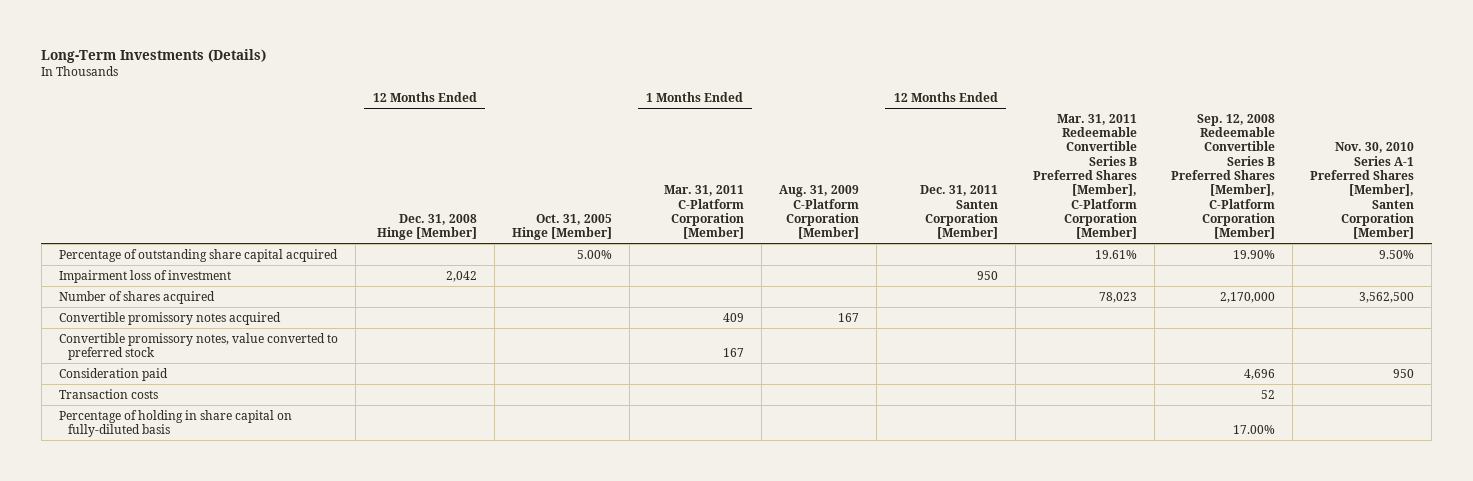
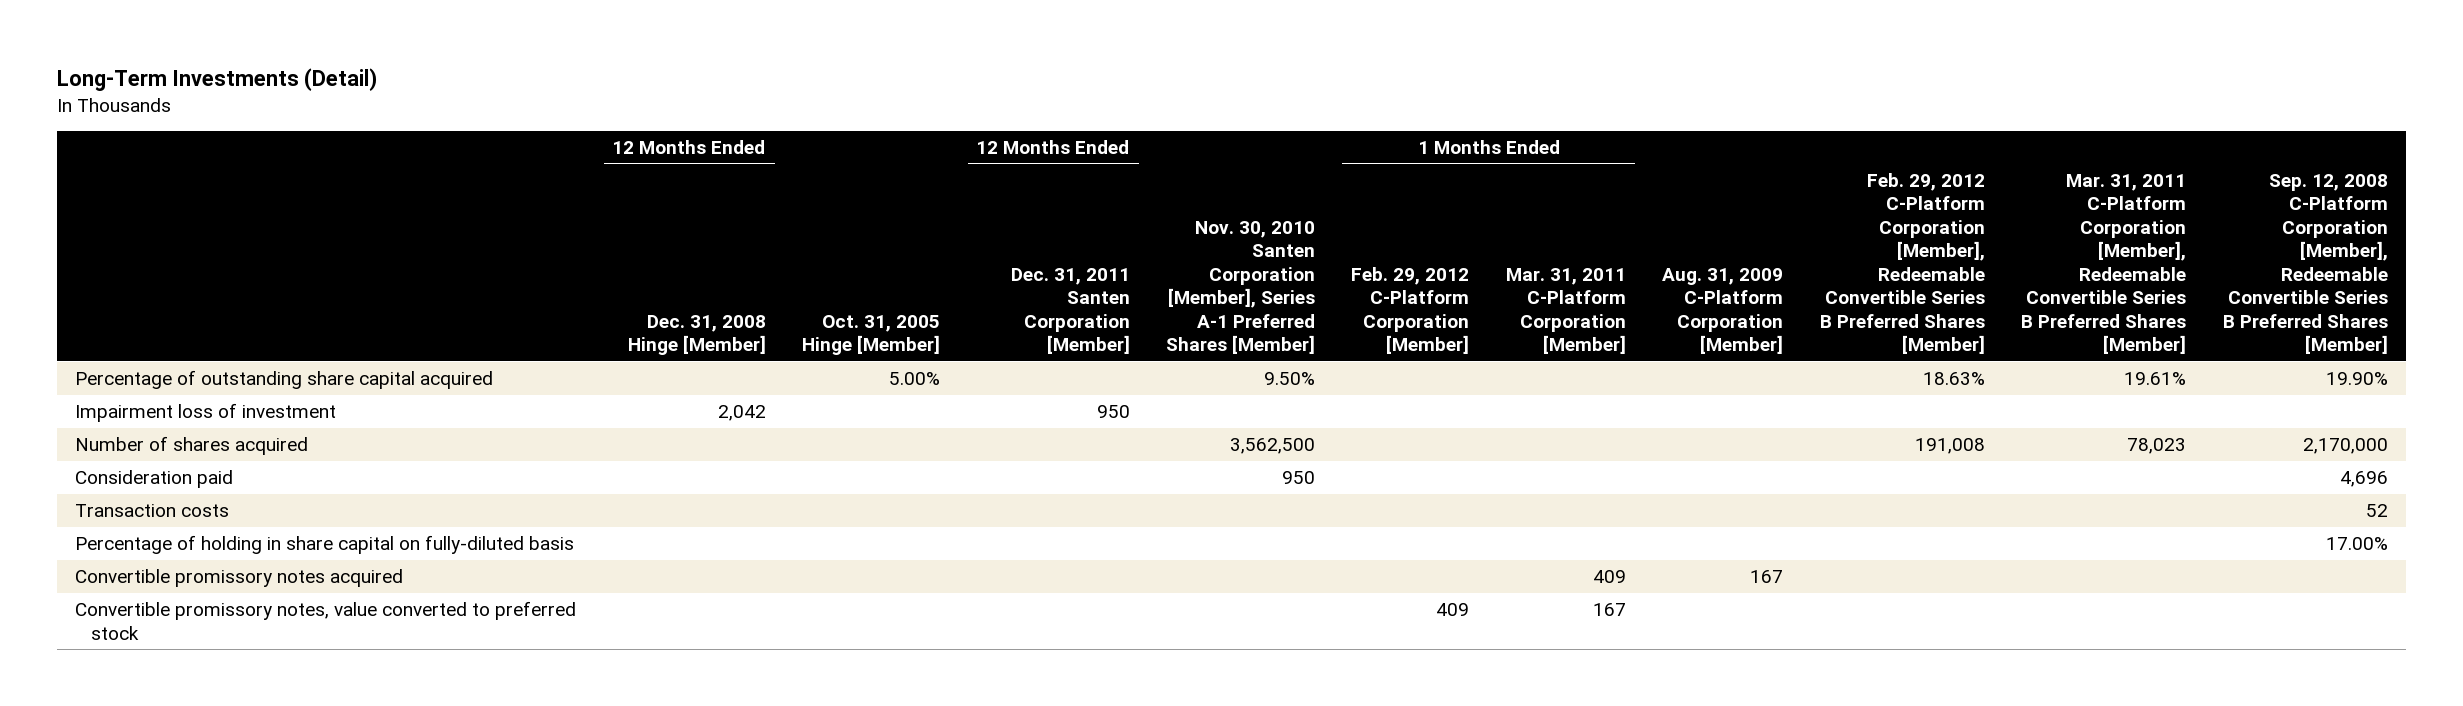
- Long-Term Investments (Details)
+ Long-Term Investments (Detail)
- | 12 Months Ended Dec. 31, 2008 Hinge [Member] | Oct. 31, 2005 Hinge [Member] | 1 Months Ended Mar. 31, 2011 C-Platform Corporation [Member] | Aug. 31, 2009 C-Platform Corporation [Member] | 12 Months Ended Dec. 31, 2011 Santen Corporation [Member] | Mar. 31, 2011 Redeemable Convertible Series B Preferred Shares [Member], C-Platform Corporation [Member] | Sep. 12, 2008 Redeemable Convertible Series B Preferred Shares [Member], C-Platform Corporation [Member] | Nov. 30, 2010 Series A-1 Preferred Shares [Member], Santen Corporation [Member]
+ | 12 Months Ended Dec. 31, 2008 Hinge [Member] | Oct. 31, 2005 Hinge [Member] | 12 Months Ended Dec. 31, 2011 Santen Corporation [Member] | Nov. 30, 2010 Santen Corporation [Member], Series A-1 Preferred Shares [Member] | 1 Months Ended Feb. 29, 2012 C-Platform Corporation [Member] | 1 Months Ended Mar. 31, 2011 C-Platform Corporation [Member] | Aug. 31, 2009 C-Platform Corporation [Member] | Feb. 29, 2012 C-Platform Corporation [Member], Redeemable Convertible Series B Preferred Shares [Member] | Mar. 31, 2011 C-Platform Corporation [Member], Redeemable Convertible Series B Preferred Shares [Member] | Sep. 12, 2008 C-Platform Corporation [Member], Redeemable Convertible Series B Preferred Shares [Member]
moved down: Convertible promissory notes acquired | | | | | | 409 | 167 | | |
moved down: Convertible promissory notes, value converted to preferred stock | | | | | 409 | 167 | | | |

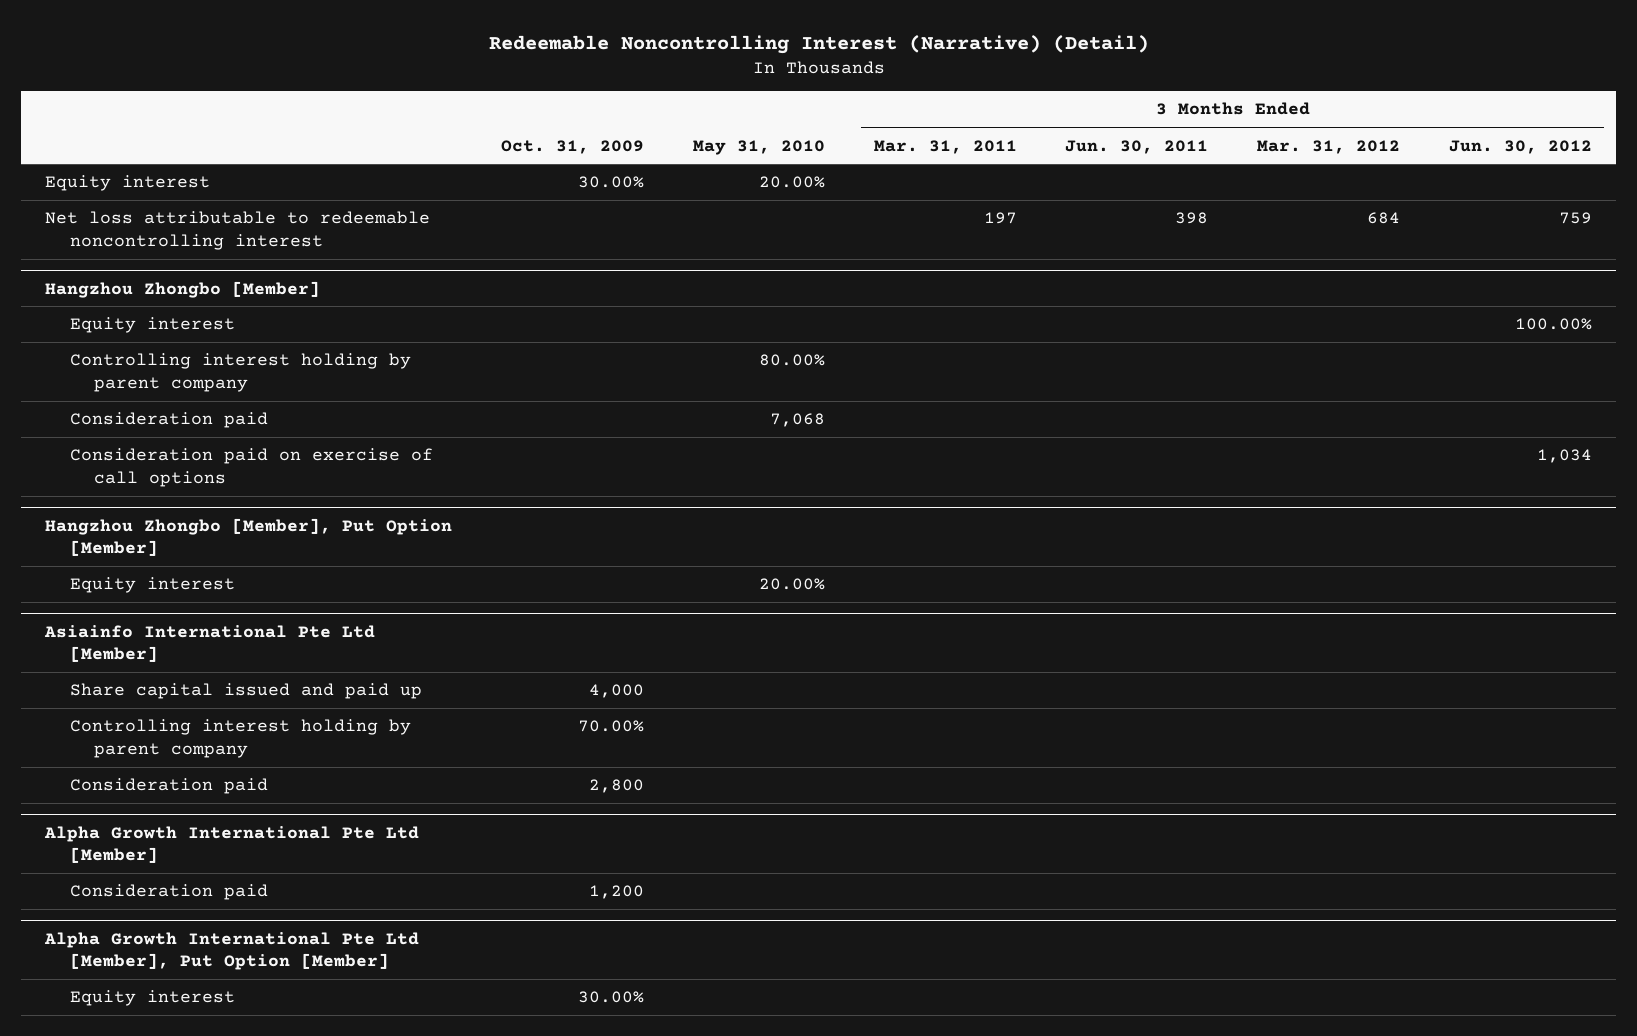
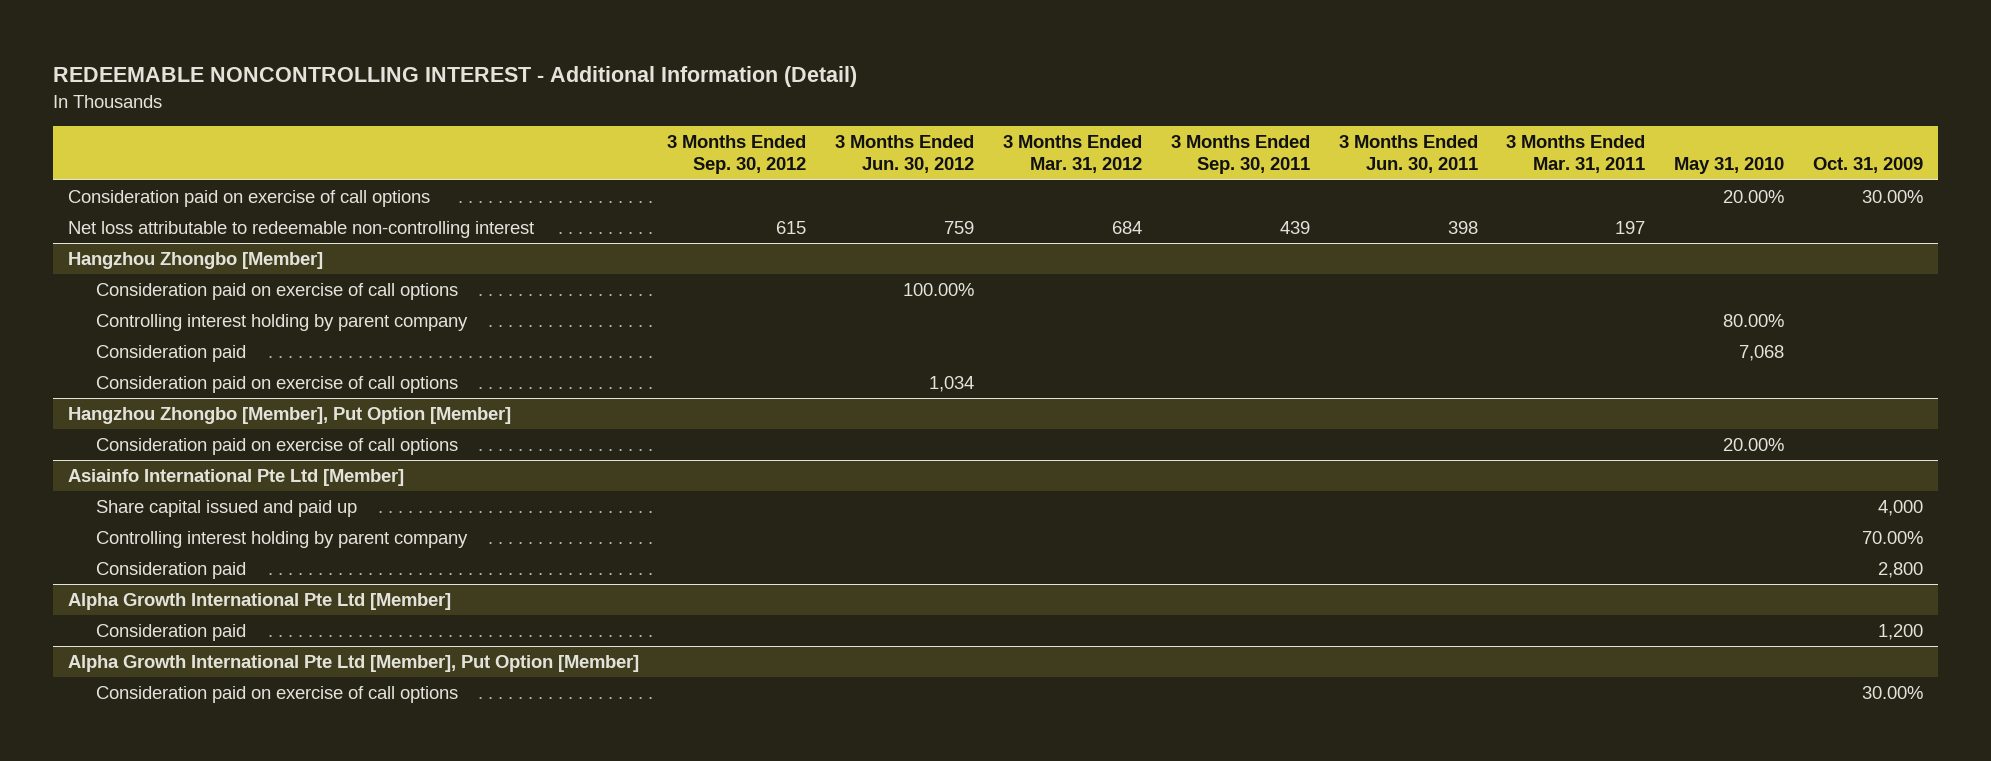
- Redeemable Noncontrolling Interest (Narrative) (Detail)
+ REDEEMABLE NONCONTROLLING INTEREST - Additional Information (Detail)
- | Oct. 31, 2009 | May 31, 2010 | 3 Months Ended Mar. 31, 2011 | 3 Months Ended Jun. 30, 2011 | 3 Months Ended Mar. 31, 2012 | 3 Months Ended Jun. 30, 2012
+ | 3 Months Ended Sep. 30, 2012 | 3 Months Ended Jun. 30, 2012 | 3 Months Ended Mar. 31, 2012 | 3 Months Ended Sep. 30, 2011 | 3 Months Ended Jun. 30, 2011 | 3 Months Ended Mar. 31, 2011 | May 31, 2010 | Oct. 31, 2009
- Equity interest | 30.00% | 20.00% | | | |
- Net loss attributable to redeemable noncontrolling interest | | | 197 | 398 | 684 | 759
+ Consideration paid on exercise of call options | | | | | | | 20.00% | 30.00%
+ Net loss attributable to redeemable non-controlling interest | 615 | 759 | 684 | 439 | 398 | 197 | |
@ Hangzhou Zhongbo [Member]
- Equity interest | | | | | | 100.00%
+ Consideration paid on exercise of call options | | 100.00% | | | | | |
@ Hangzhou Zhongbo [Member], Put Option [Member]
- Equity interest | | 20.00% | | | |
+ Consideration paid on exercise of call options | | | | | | | 20.00% |
@ Alpha Growth International Pte Ltd [Member], Put Option [Member]
- Equity interest | 30.00% | | | | |
+ Consideration paid on exercise of call options | | | | | | | | 30.00%

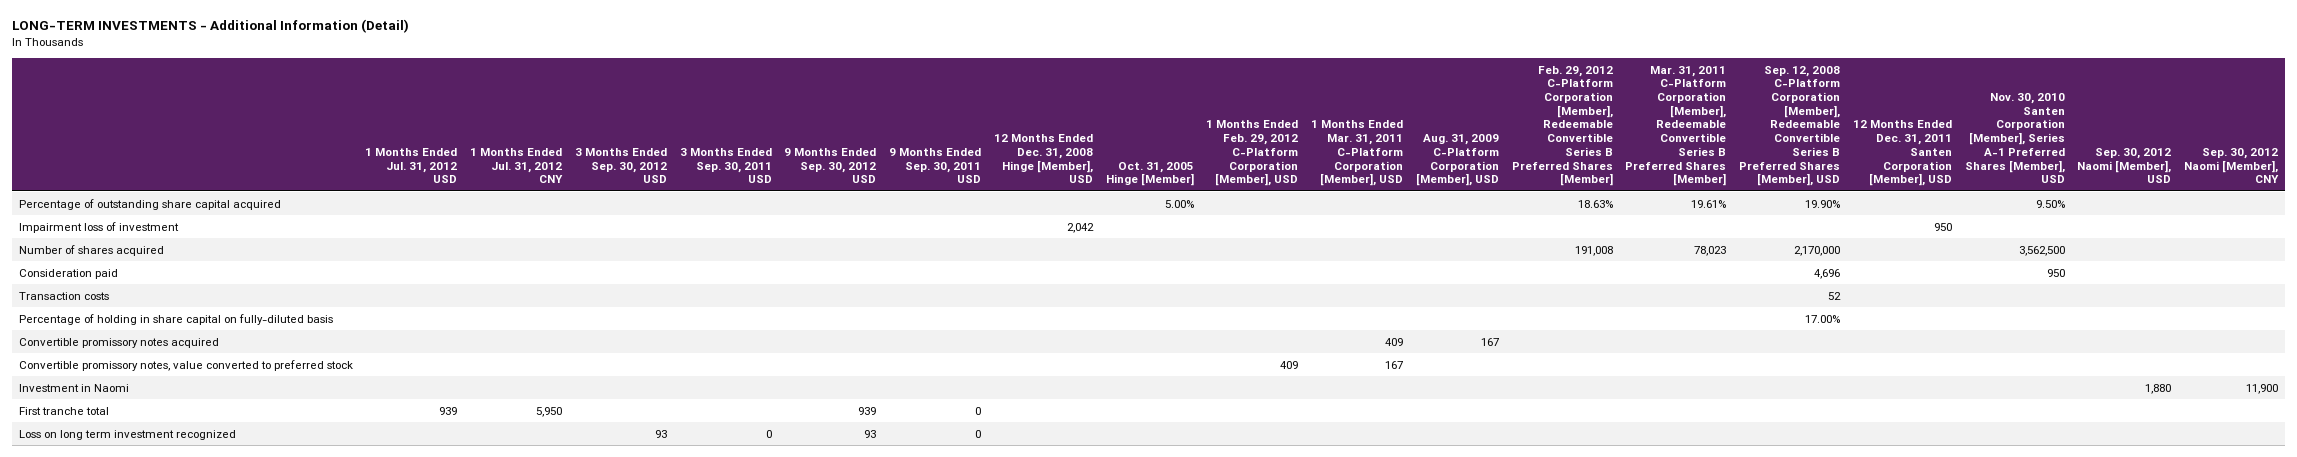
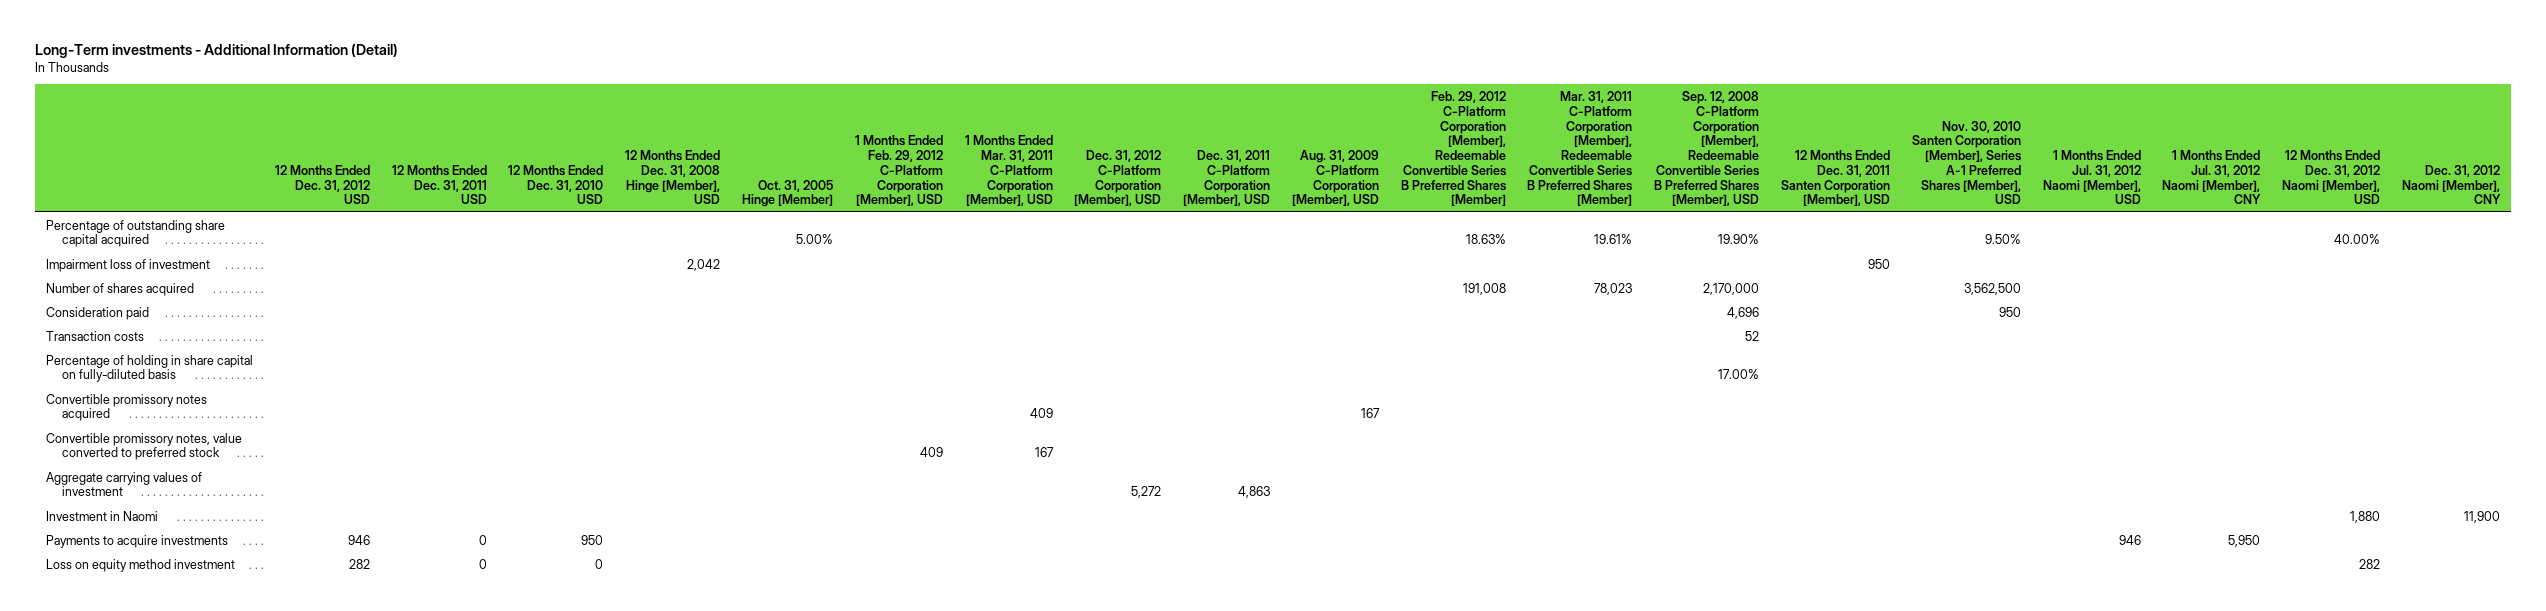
- LONG-TERM INVESTMENTS - Additional Information (Detail)
+ Long-Term investments - Additional Information (Detail)
- | 1 Months Ended Jul. 31, 2012 USD | 1 Months Ended Jul. 31, 2012 CNY | 3 Months Ended Sep. 30, 2012 USD | 3 Months Ended Sep. 30, 2011 USD | 9 Months Ended Sep. 30, 2012 USD | 9 Months Ended Sep. 30, 2011 USD | 12 Months Ended Dec. 31, 2008 Hinge [Member], USD | Oct. 31, 2005 Hinge [Member] | 1 Months Ended Feb. 29, 2012 C-Platform Corporation [Member], USD | 1 Months Ended Mar. 31, 2011 C-Platform Corporation [Member], USD | Aug. 31, 2009 C-Platform Corporation [Member], USD | Feb. 29, 2012 C-Platform Corporation [Member], Redeemable Convertible Series B Preferred Shares [Member] | Mar. 31, 2011 C-Platform Corporation [Member], Redeemable Convertible Series B Preferred Shares [Member] | Sep. 12, 2008 C-Platform Corporation [Member], Redeemable Convertible Series B Preferred Shares [Member], USD | 12 Months Ended Dec. 31, 2011 Santen Corporation [Member], USD | Nov. 30, 2010 Santen Corporation [Member], Series A-1 Preferred Shares [Member], USD | Sep. 30, 2012 Naomi [Member], USD | Sep. 30, 2012 Naomi [Member], CNY
+ | 12 Months Ended Dec. 31, 2012 USD | 12 Months Ended Dec. 31, 2011 USD | 12 Months Ended Dec. 31, 2010 USD | 12 Months Ended Dec. 31, 2008 Hinge [Member], USD | Oct. 31, 2005 Hinge [Member] | 1 Months Ended Feb. 29, 2012 C-Platform Corporation [Member], USD | 1 Months Ended Mar. 31, 2011 C-Platform Corporation [Member], USD | Dec. 31, 2012 C-Platform Corporation [Member], USD | Dec. 31, 2011 C-Platform Corporation [Member], USD | Aug. 31, 2009 C-Platform Corporation [Member], USD | Feb. 29, 2012 C-Platform Corporation [Member], Redeemable Convertible Series B Preferred Shares [Member] | Mar. 31, 2011 C-Platform Corporation [Member], Redeemable Convertible Series B Preferred Shares [Member] | Sep. 12, 2008 C-Platform Corporation [Member], Redeemable Convertible Series B Preferred Shares [Member], USD | 12 Months Ended Dec. 31, 2011 Santen Corporation [Member], USD | Nov. 30, 2010 Santen Corporation [Member], Series A-1 Preferred Shares [Member], USD | 1 Months Ended Jul. 31, 2012 Naomi [Member], USD | 1 Months Ended Jul. 31, 2012 Naomi [Member], CNY | 12 Months Ended Dec. 31, 2012 Naomi [Member], USD | Dec. 31, 2012 Naomi [Member], CNY
+ Aggregate carrying values of investment | | | | | | | | 5,272 | 4,863 | | | | | | | | | |
- First tranche total | 939 | 5,950 | | | 939 | 0 | | | | | | | | | | | |
- Loss on long term investment recognized | | | 93 | 0 | 93 | 0 | | | | | | | | | | | |
+ Payments to acquire investments | 946 | 0 | 950 | | | | | | | | | | | | | 946 | 5,950 | |
+ Loss on equity method investment | 282 | 0 | 0 | | | | | | | | | | | | | | | 282 |

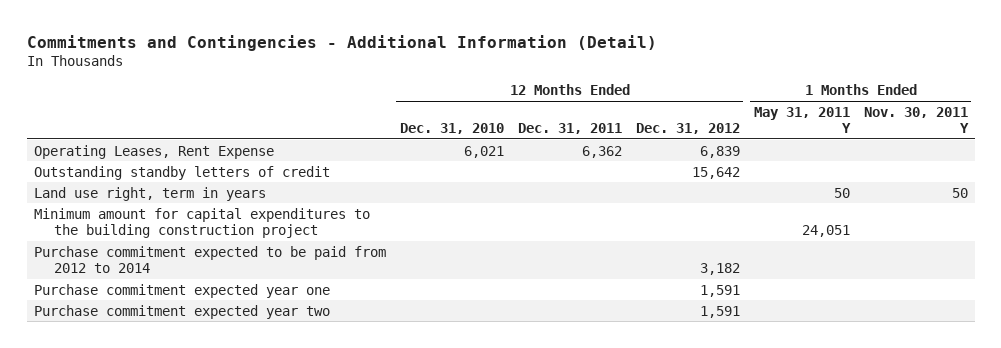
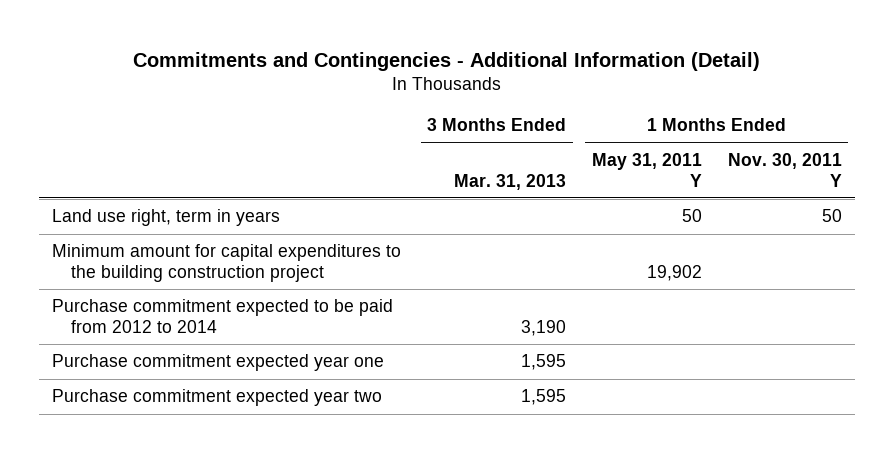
- | 12 Months Ended Dec. 31, 2010 | 12 Months Ended Dec. 31, 2011 | 12 Months Ended Dec. 31, 2012 | 1 Months Ended May 31, 2011 Y | 1 Months Ended Nov. 30, 2011 Y
+ | 3 Months Ended Mar. 31, 2013 | 1 Months Ended May 31, 2011 Y | 1 Months Ended Nov. 30, 2011 Y
- Operating Leases, Rent Expense | 6,021 | 6,362 | 6,839 | |
- Outstanding standby letters of credit | | | 15,642 | |
- Minimum amount for capital expenditures to the building construction project | | | | 24,051 |
+ Minimum amount for capital expenditures to the building construction project | | 19,902 |

